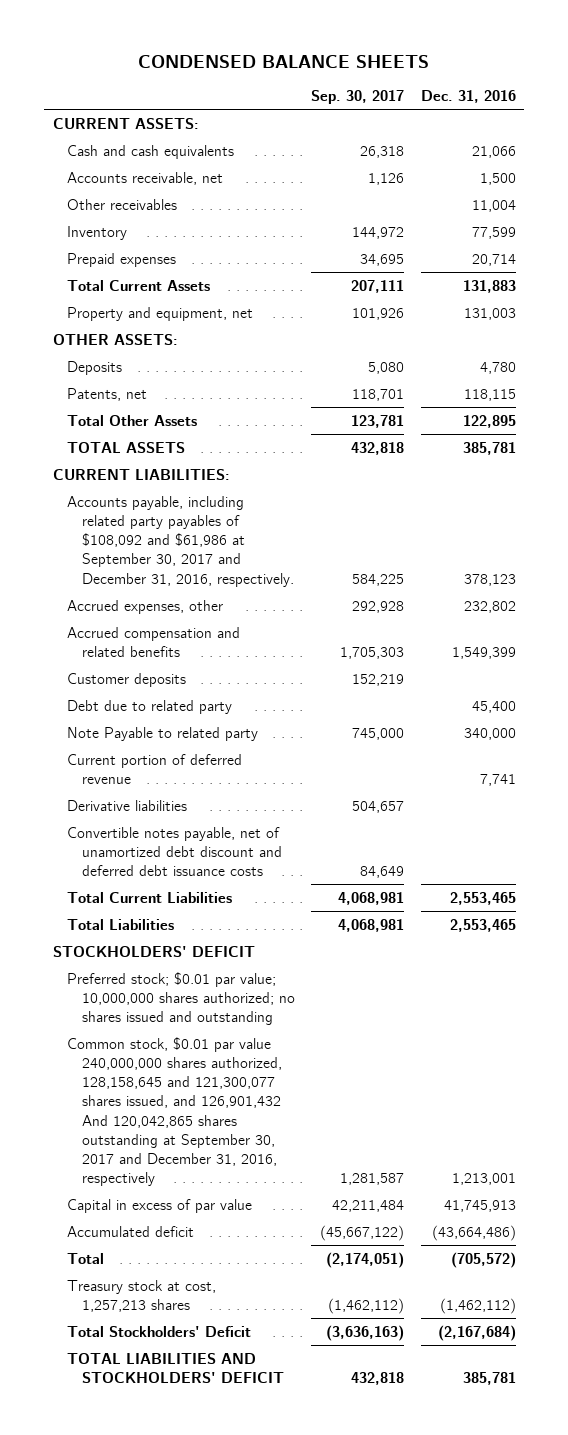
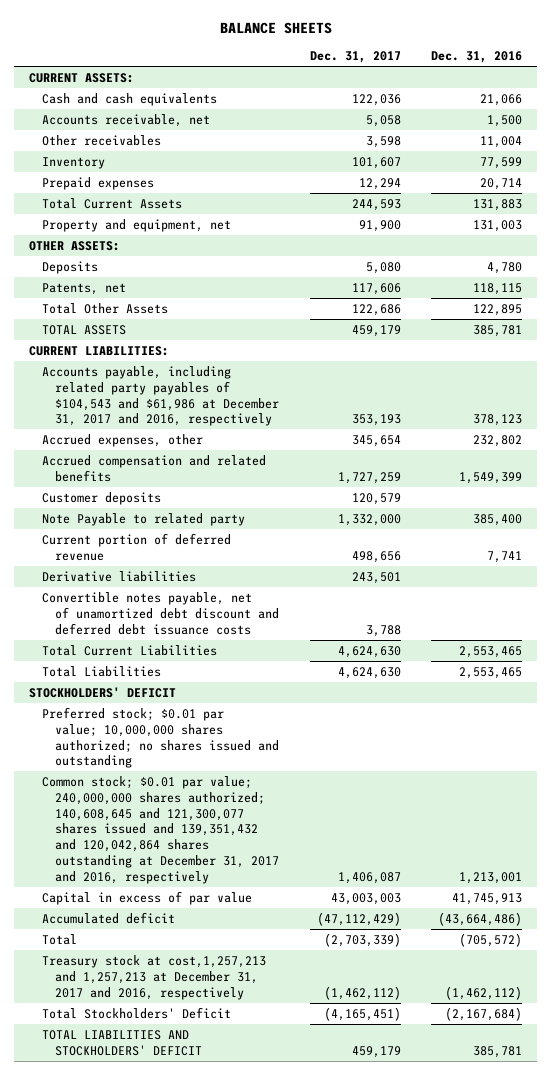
- CONDENSED BALANCE SHEETS
+ BALANCE SHEETS
- | Sep. 30, 2017 | Dec. 31, 2016
+ | Dec. 31, 2017 | Dec. 31, 2016
- Accounts payable, including related party payables of $108,092 and $61,986 at September 30, 2017 and December 31, 2016, respectively. | 584,225 | 378,123
+ Accounts payable, including related party payables of $104,543 and $61,986 at December 31, 2017 and 2016, respectively | 353,193 | 378,123
- Debt due to related party | | 45,400
- Note Payable to related party | 745,000 | 340,000
+ Note Payable to related party | 1,332,000 | 385,400
- Common stock, $0.01 par value 240,000,000 shares authorized, 128,158,645 and 121,300,077 shares issued, and 126,901,432 And 120,042,865 shares outstanding at September 30, 2017 and December 31, 2016, respectively | 1,281,587 | 1,213,001
+ Common stock; $0.01 par value; 240,000,000 shares authorized; 140,608,645 and 121,300,077 shares issued and 139,351,432 and 120,042,864 shares outstanding at December 31, 2017 and 2016, respectively | 1,406,087 | 1,213,001
- Treasury stock at cost, 1,257,213 shares | (1,462,112) | (1,462,112)
+ Treasury stock at cost,1,257,213 and 1,257,213 at December 31, 2017 and 2016, respectively | (1,462,112) | (1,462,112)

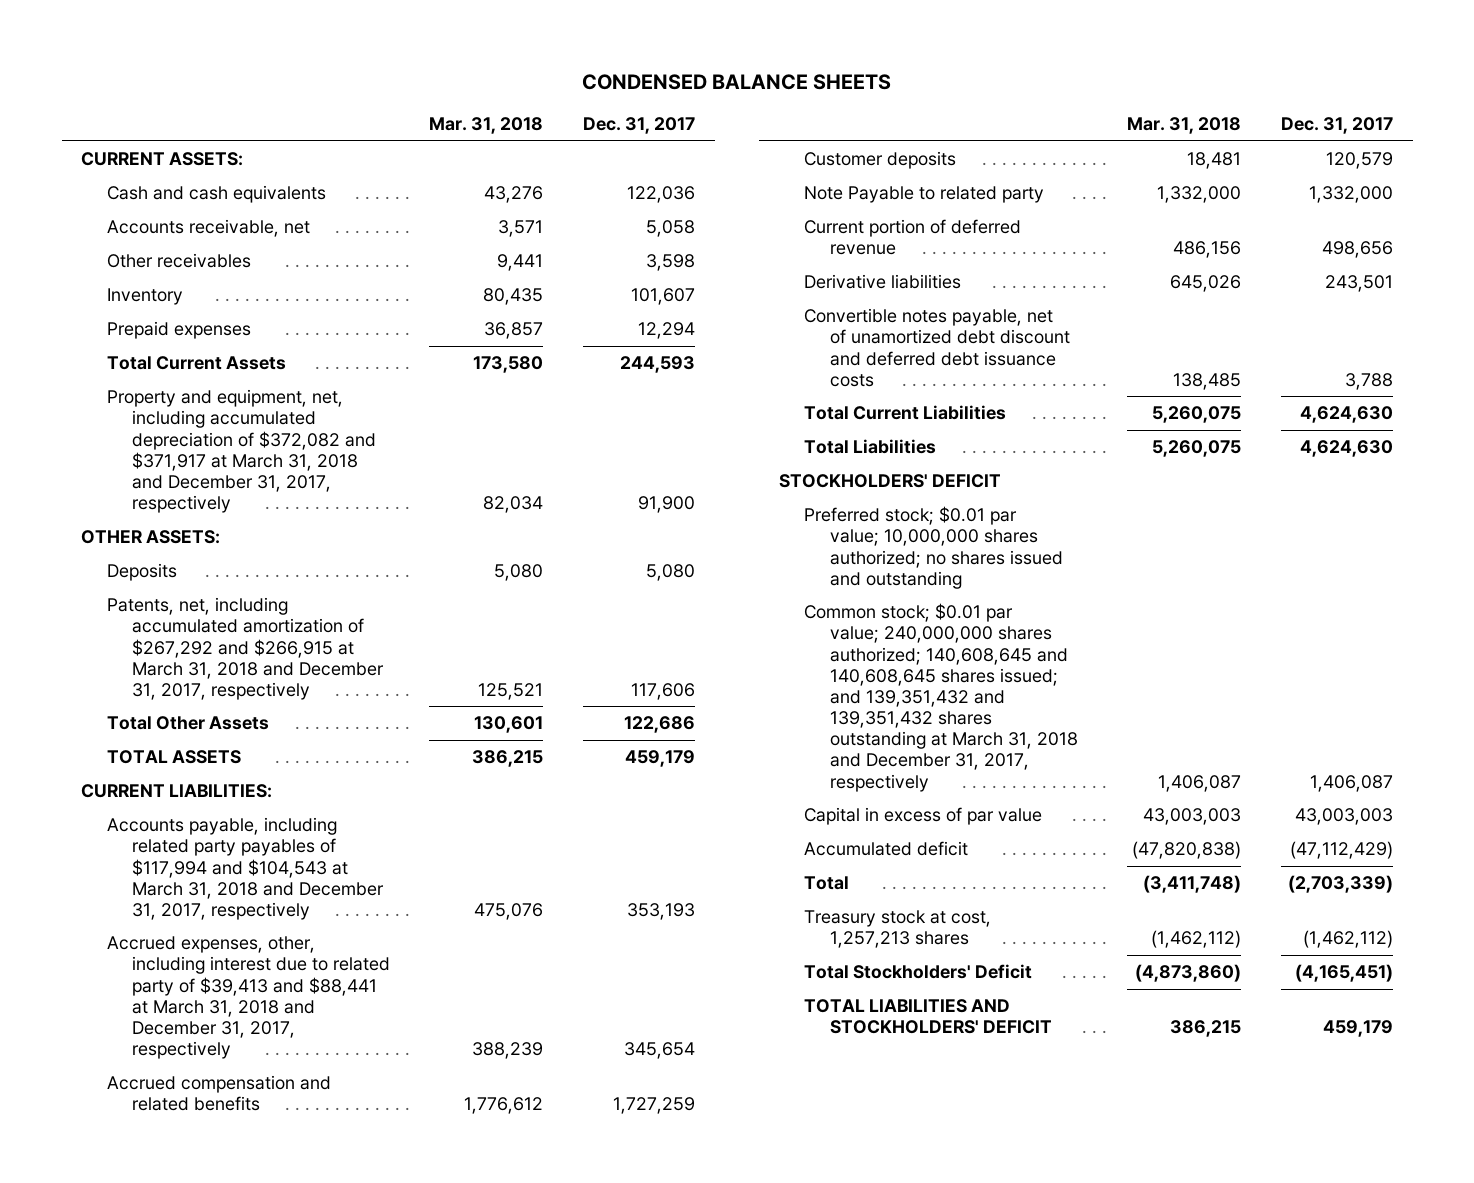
- BALANCE SHEETS
+ CONDENSED BALANCE SHEETS
- | Dec. 31, 2017 | Dec. 31, 2016
+ | Mar. 31, 2018 | Dec. 31, 2017
- Property and equipment, net | 91,900 | 131,003
+ Property and equipment, net, including accumulated depreciation of $372,082 and $371,917 at March 31, 2018 and December 31, 2017, respectively | 82,034 | 91,900
- Patents, net | 117,606 | 118,115
+ Patents, net, including accumulated amortization of $267,292 and $266,915 at March 31, 2018 and December 31, 2017, respectively | 125,521 | 117,606
- Accounts payable, including related party payables of $104,543 and $61,986 at December 31, 2017 and 2016, respectively | 353,193 | 378,123
- Accrued expenses, other | 345,654 | 232,802
+ Accounts payable, including related party payables of $117,994 and $104,543 at March 31, 2018 and December 31, 2017, respectively | 475,076 | 353,193
+ Accrued expenses, other, including interest due to related party of $39,413 and $88,441 at March 31, 2018 and December 31, 2017, respectively | 388,239 | 345,654
- Common stock; $0.01 par value; 240,000,000 shares authorized; 140,608,645 and 121,300,077 shares issued and 139,351,432 and 120,042,864 shares outstanding at December 31, 2017 and 2016, respectively | 1,406,087 | 1,213,001
+ Common stock; $0.01 par value; 240,000,000 shares authorized; 140,608,645 and 140,608,645 shares issued; and 139,351,432 and 139,351,432 shares outstanding at March 31, 2018 and December 31, 2017, respectively | 1,406,087 | 1,406,087
- Treasury stock at cost,1,257,213 and 1,257,213 at December 31, 2017 and 2016, respectively | (1,462,112) | (1,462,112)
+ Treasury stock at cost, 1,257,213 shares | (1,462,112) | (1,462,112)

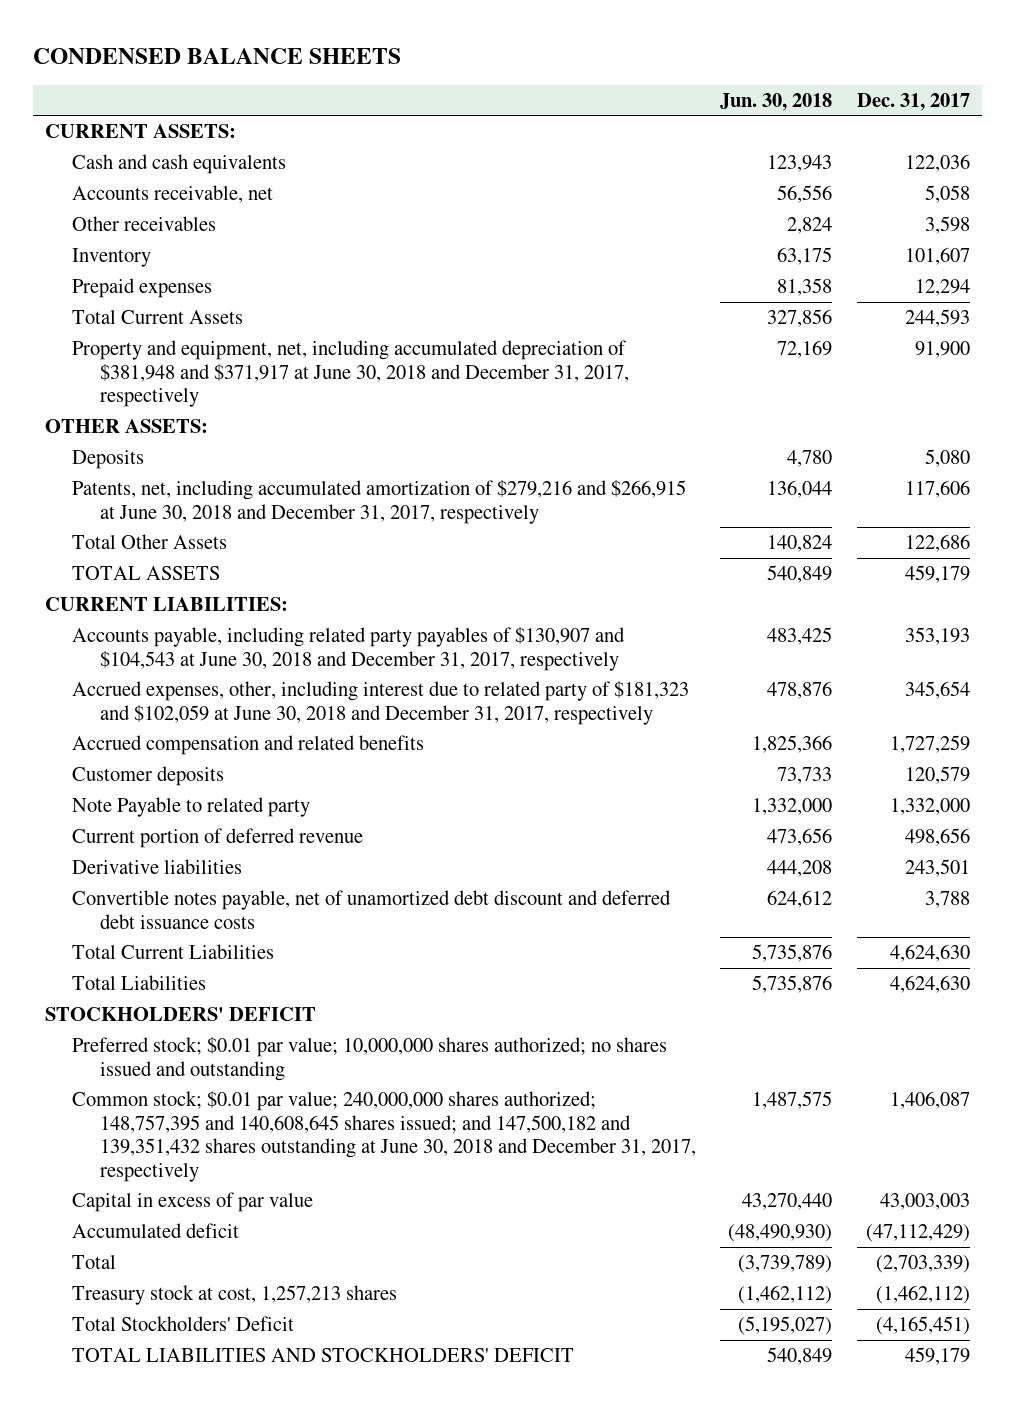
- | Mar. 31, 2018 | Dec. 31, 2017
+ | Jun. 30, 2018 | Dec. 31, 2017
- Property and equipment, net, including accumulated depreciation of $372,082 and $371,917 at March 31, 2018 and December 31, 2017, respectively | 82,034 | 91,900
+ Property and equipment, net, including accumulated depreciation of $381,948 and $371,917 at June 30, 2018 and December 31, 2017, respectively | 72,169 | 91,900
- Patents, net, including accumulated amortization of $267,292 and $266,915 at March 31, 2018 and December 31, 2017, respectively | 125,521 | 117,606
+ Patents, net, including accumulated amortization of $279,216 and $266,915 at June 30, 2018 and December 31, 2017, respectively | 136,044 | 117,606
- Accounts payable, including related party payables of $117,994 and $104,543 at March 31, 2018 and December 31, 2017, respectively | 475,076 | 353,193
- Accrued expenses, other, including interest due to related party of $39,413 and $88,441 at March 31, 2018 and December 31, 2017, respectively | 388,239 | 345,654
+ Accounts payable, including related party payables of $130,907 and $104,543 at June 30, 2018 and December 31, 2017, respectively | 483,425 | 353,193
+ Accrued expenses, other, including interest due to related party of $181,323 and $102,059 at June 30, 2018 and December 31, 2017, respectively | 478,876 | 345,654
- Common stock; $0.01 par value; 240,000,000 shares authorized; 140,608,645 and 140,608,645 shares issued; and 139,351,432 and 139,351,432 shares outstanding at March 31, 2018 and December 31, 2017, respectively | 1,406,087 | 1,406,087
+ Common stock; $0.01 par value; 240,000,000 shares authorized; 148,757,395 and 140,608,645 shares issued; and 147,500,182 and 139,351,432 shares outstanding at June 30, 2018 and December 31, 2017, respectively | 1,487,575 | 1,406,087

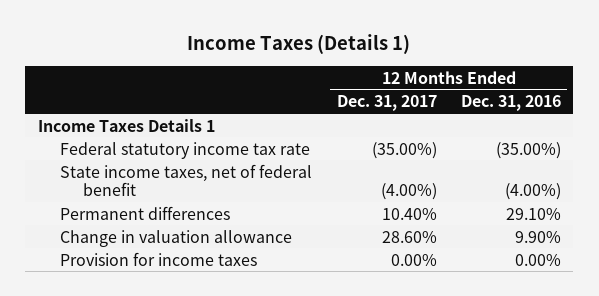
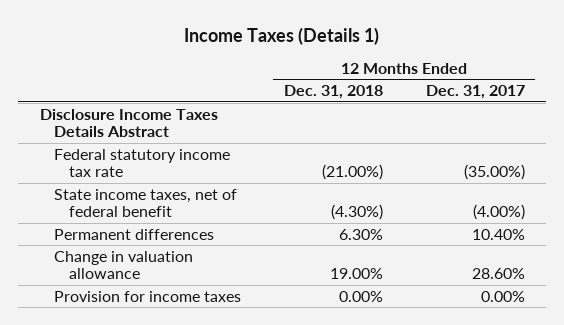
- | 12 Months Ended Dec. 31, 2017 | 12 Months Ended Dec. 31, 2016
+ | 12 Months Ended Dec. 31, 2018 | 12 Months Ended Dec. 31, 2017
- Income Taxes Details 1
+ Disclosure Income Taxes Details Abstract

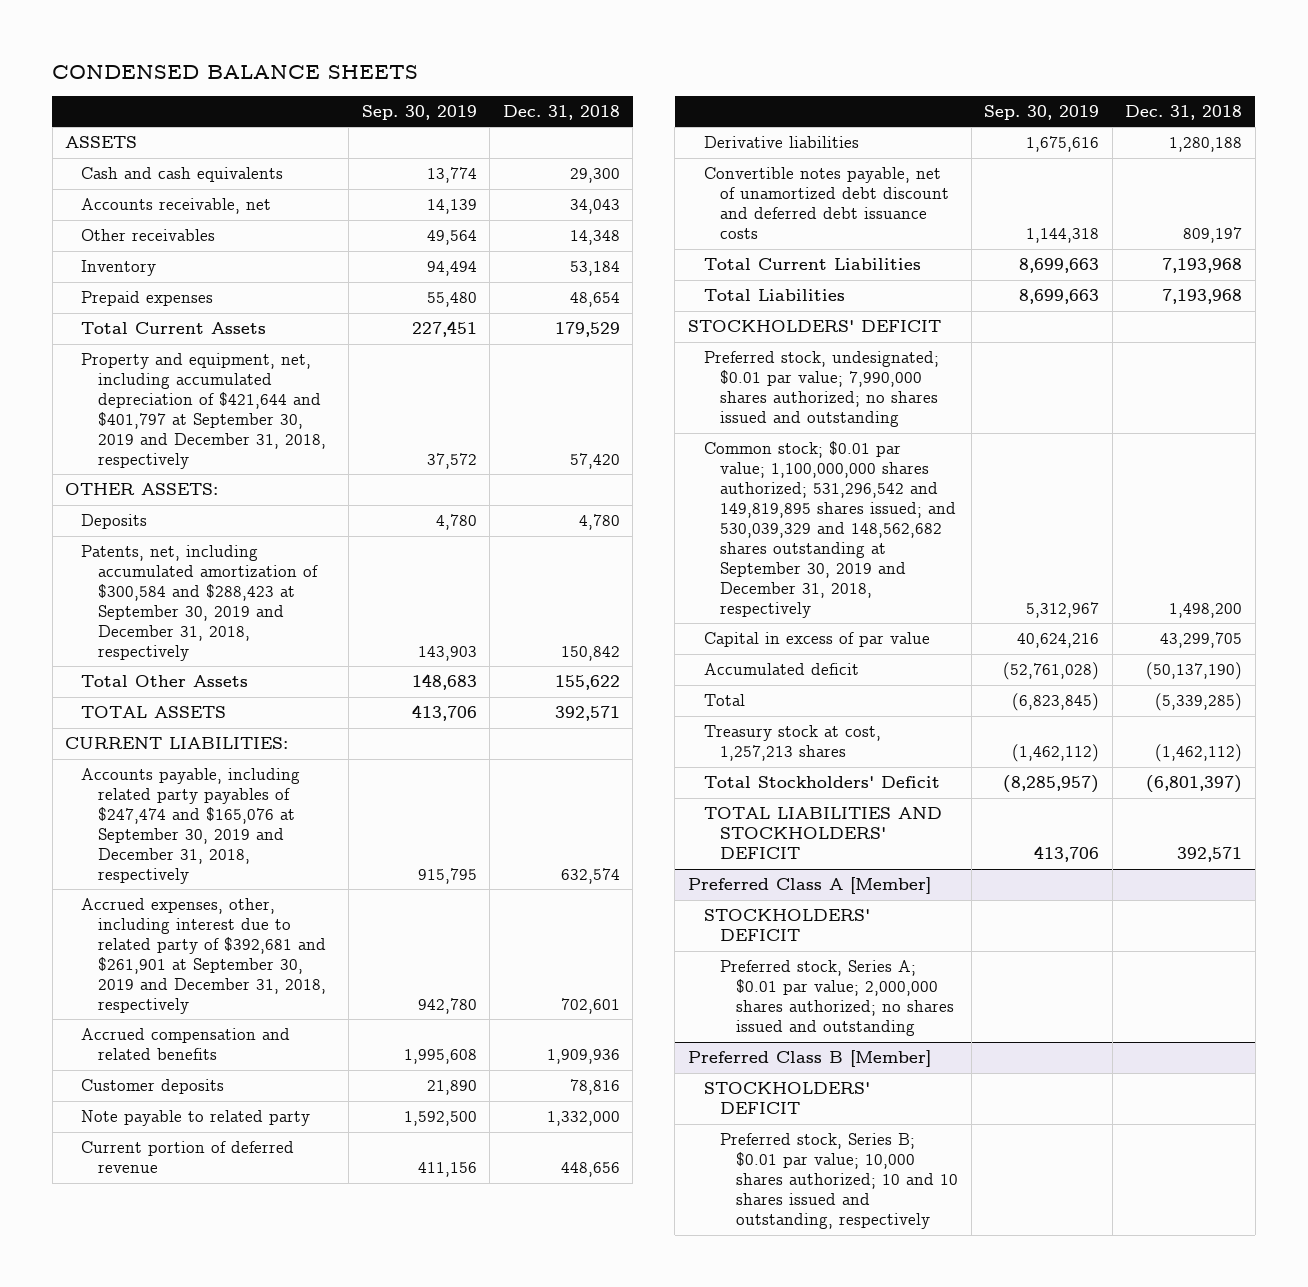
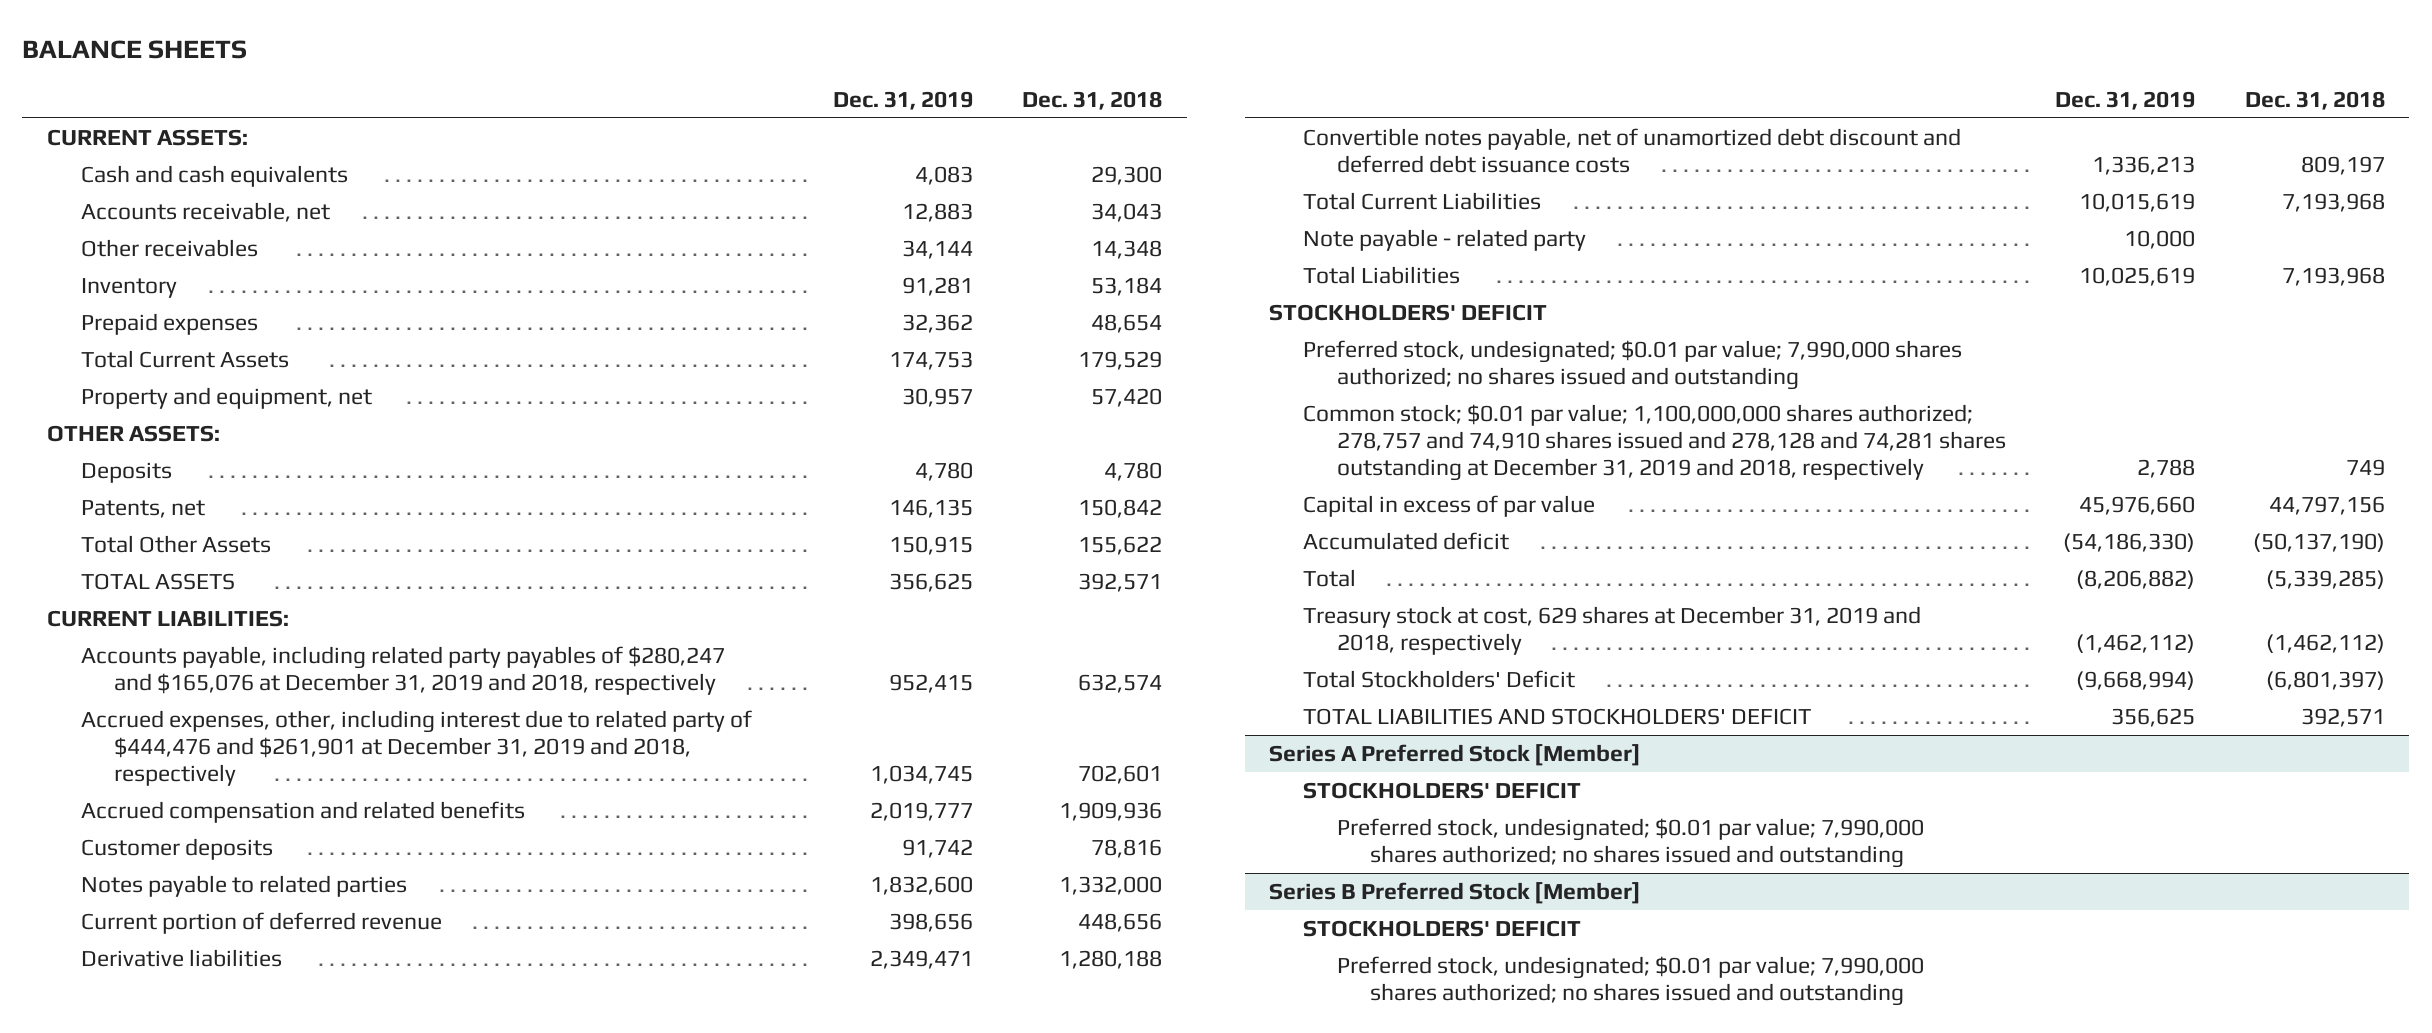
- CONDENSED BALANCE SHEETS
+ BALANCE SHEETS
- | Sep. 30, 2019 | Dec. 31, 2018
+ | Dec. 31, 2019 | Dec. 31, 2018
- ASSETS
+ CURRENT ASSETS:
- Property and equipment, net, including accumulated depreciation of $421,644 and $401,797 at September 30, 2019 and December 31, 2018, respectively | 37,572 | 57,420
+ Property and equipment, net | 30,957 | 57,420
- Patents, net, including accumulated amortization of $300,584 and $288,423 at September 30, 2019 and December 31, 2018, respectively | 143,903 | 150,842
+ Patents, net | 146,135 | 150,842
- Accounts payable, including related party payables of $247,474 and $165,076 at September 30, 2019 and December 31, 2018, respectively | 915,795 | 632,574
- Accrued expenses, other, including interest due to related party of $392,681 and $261,901 at September 30, 2019 and December 31, 2018, respectively | 942,780 | 702,601
+ Accounts payable, including related party payables of $280,247 and $165,076 at December 31, 2019 and 2018, respectively | 952,415 | 632,574
+ Accrued expenses, other, including interest due to related party of $444,476 and $261,901 at December 31, 2019 and 2018, respectively | 1,034,745 | 702,601
- Note payable to related party | 1,592,500 | 1,332,000
+ Notes payable to related parties | 1,832,600 | 1,332,000
+ Note payable - related party | 10,000 |
- Common stock; $0.01 par value; 1,100,000,000 shares authorized; 531,296,542 and 149,819,895 shares issued; and 530,039,329 and 148,562,682 shares outstanding at September 30, 2019 and December 31, 2018, respectively | 5,312,967 | 1,498,200
- Capital in excess of par value | 40,624,216 | 43,299,705
+ Common stock; $0.01 par value; 1,100,000,000 shares authorized; 278,757 and 74,910 shares issued and 278,128 and 74,281 shares outstanding at December 31, 2019 and 2018, respectively | 2,788 | 749
+ Capital in excess of par value | 45,976,660 | 44,797,156
- Treasury stock at cost, 1,257,213 shares | (1,462,112) | (1,462,112)
+ Treasury stock at cost, 629 shares at December 31, 2019 and 2018, respectively | (1,462,112) | (1,462,112)
- Preferred Class A [Member]
+ Series A Preferred Stock [Member]
- Preferred stock, Series A; $0.01 par value; 2,000,000 shares authorized; no shares issued and outstanding
- Preferred Class B [Member]
+ Preferred stock, undesignated; $0.01 par value; 7,990,000 shares authorized; no shares issued and outstanding
+ Series B Preferred Stock [Member]
- Preferred stock, Series B; $0.01 par value; 10,000 shares authorized; 10 and 10 shares issued and outstanding, respectively
+ Preferred stock, undesignated; $0.01 par value; 7,990,000 shares authorized; no shares issued and outstanding

